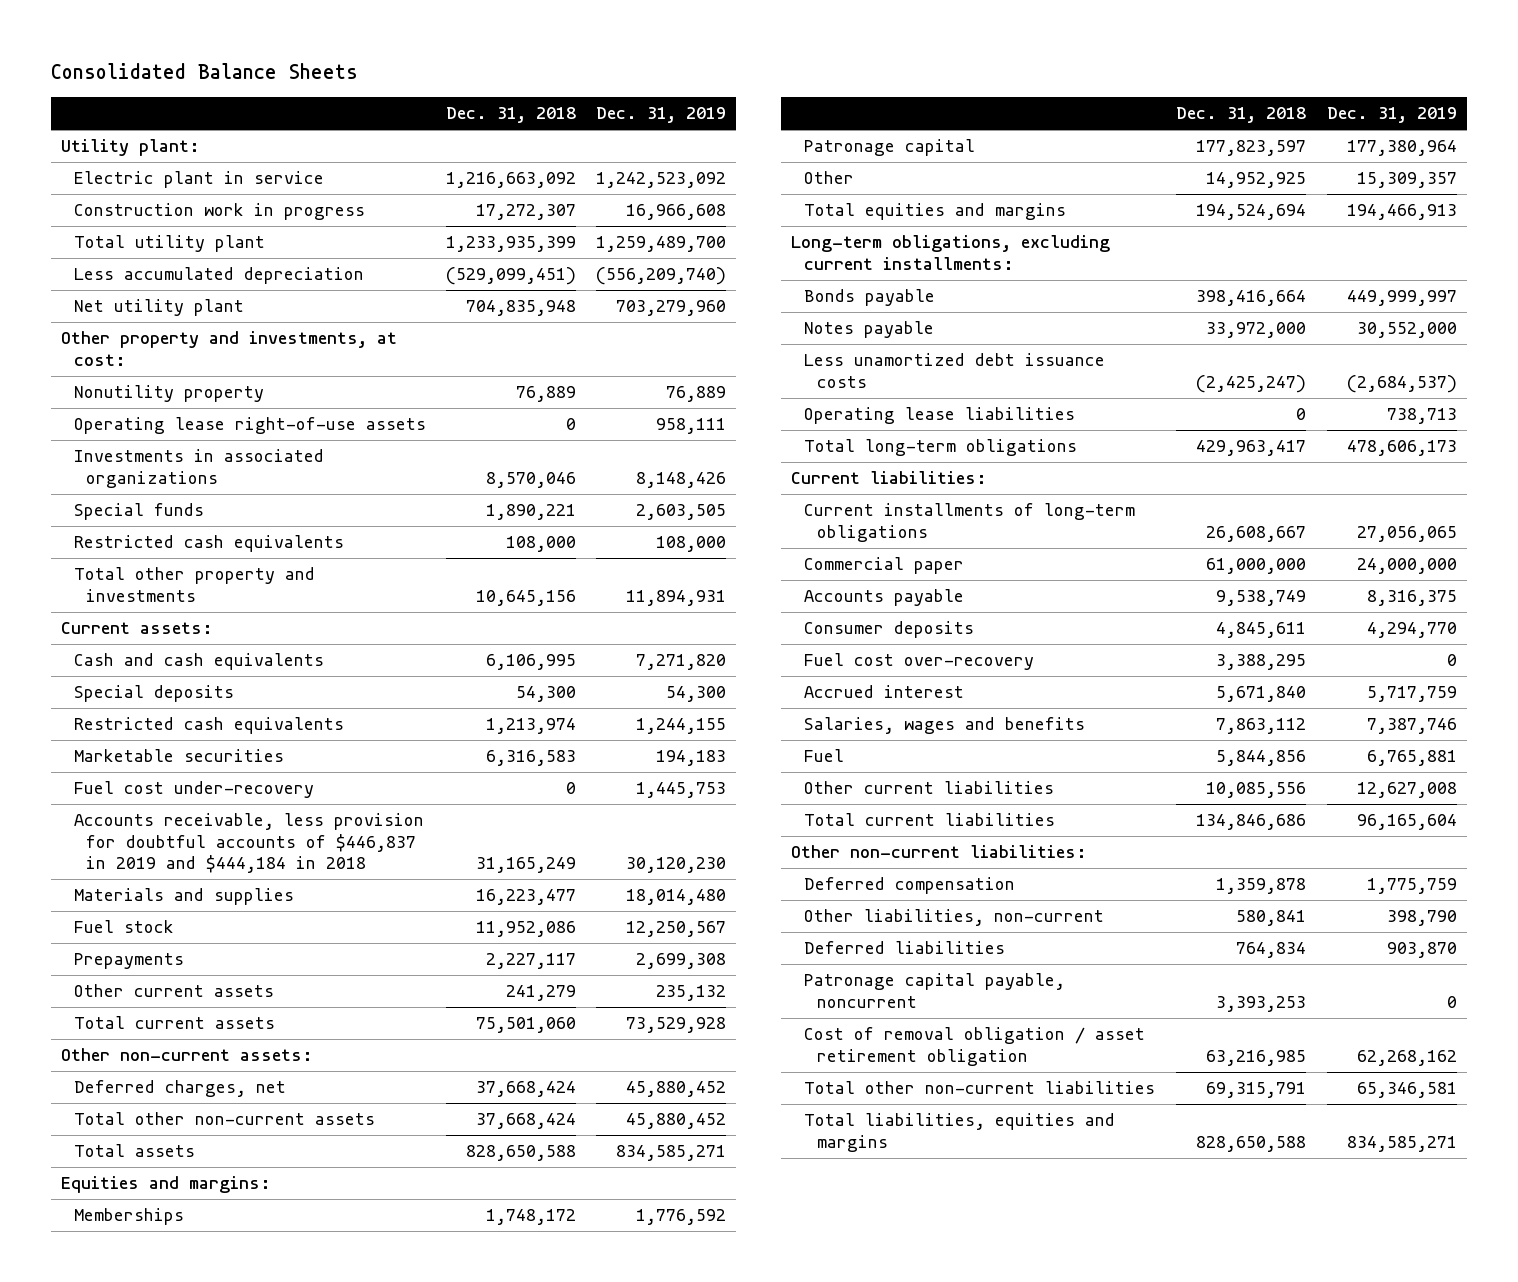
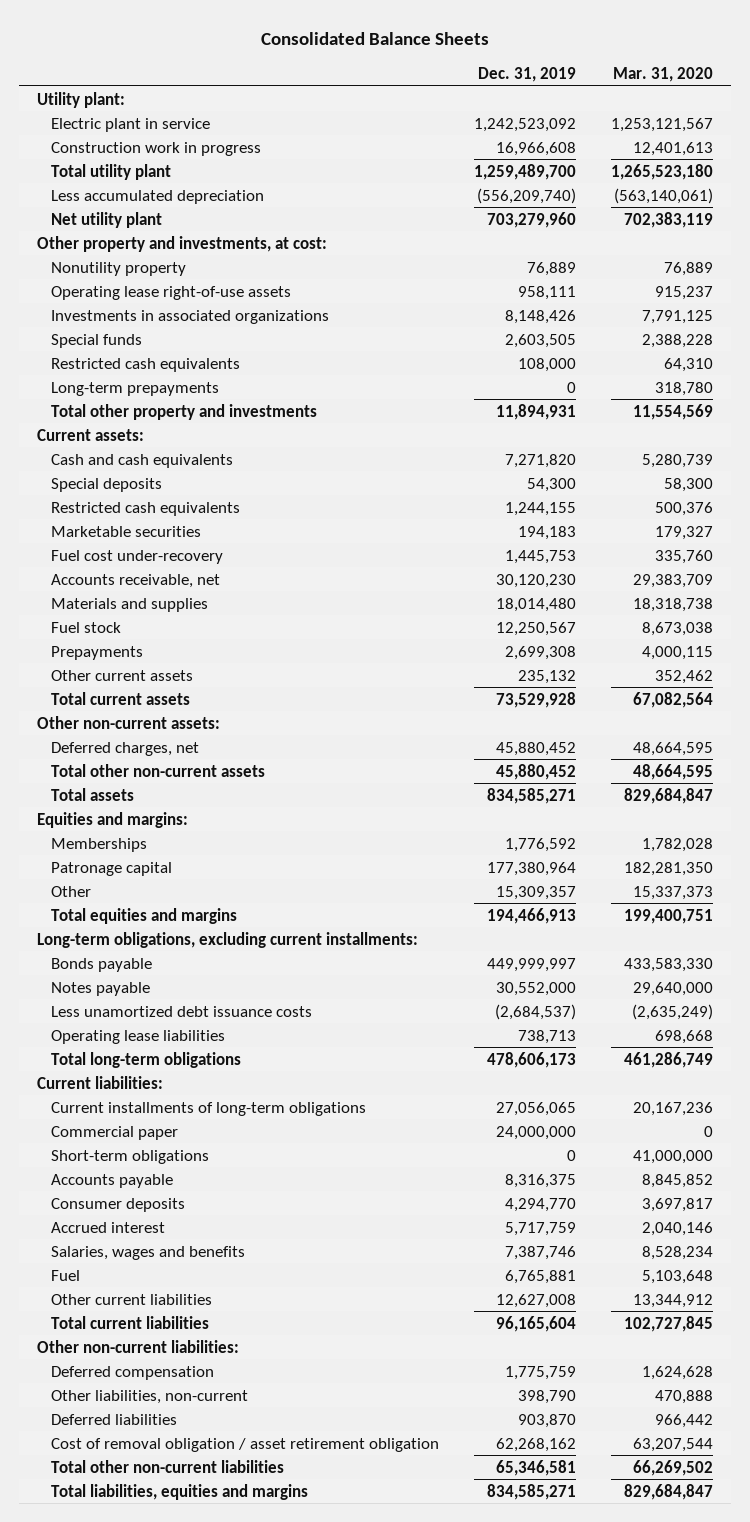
- | Dec. 31, 2018 | Dec. 31, 2019
+ | Dec. 31, 2019 | Mar. 31, 2020
+ Long-term prepayments | 0 | 318,780
- Accounts receivable, less provision for doubtful accounts of $446,837 in 2019 and $444,184 in 2018 | 31,165,249 | 30,120,230
+ Accounts receivable, net | 30,120,230 | 29,383,709
+ Short-term obligations | 0 | 41,000,000
- Fuel cost over-recovery | 3,388,295 | 0
- Patronage capital payable, noncurrent | 3,393,253 | 0

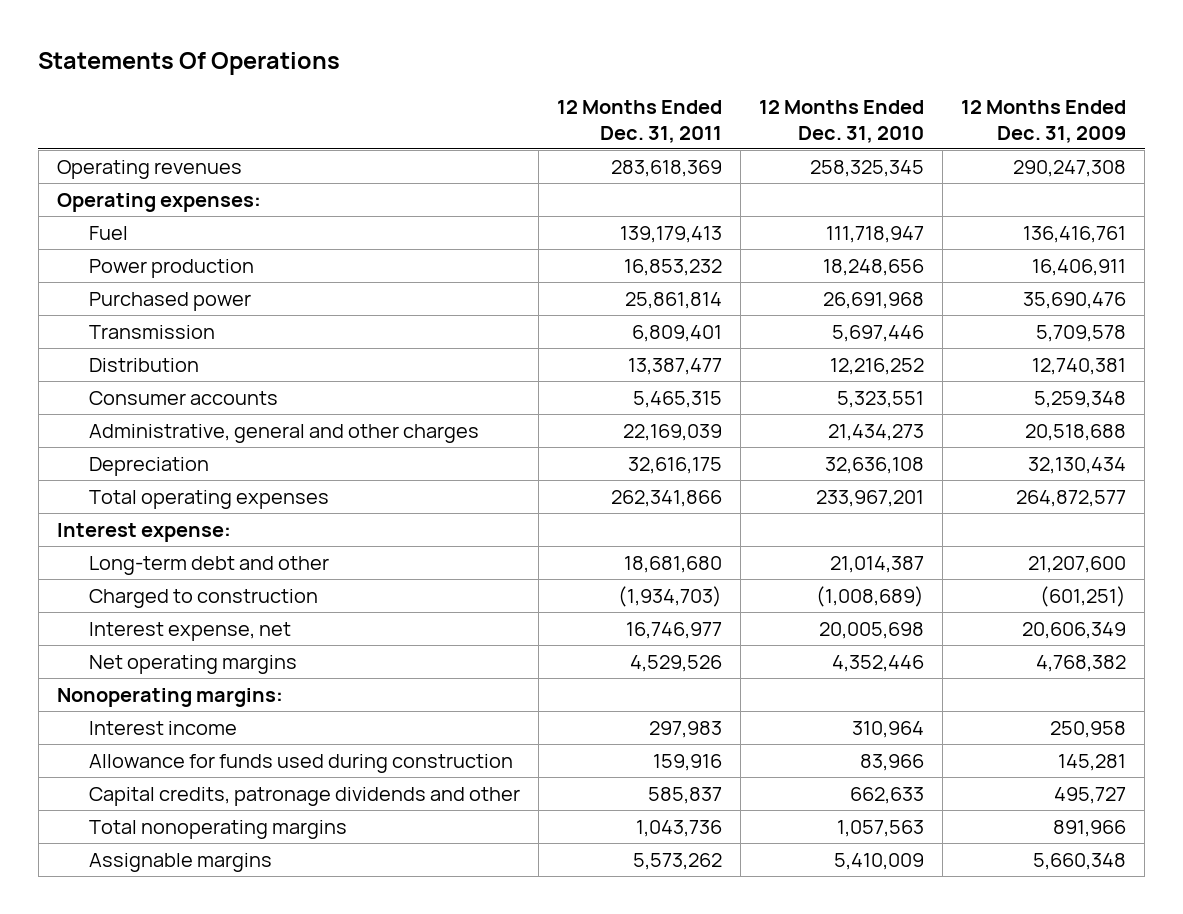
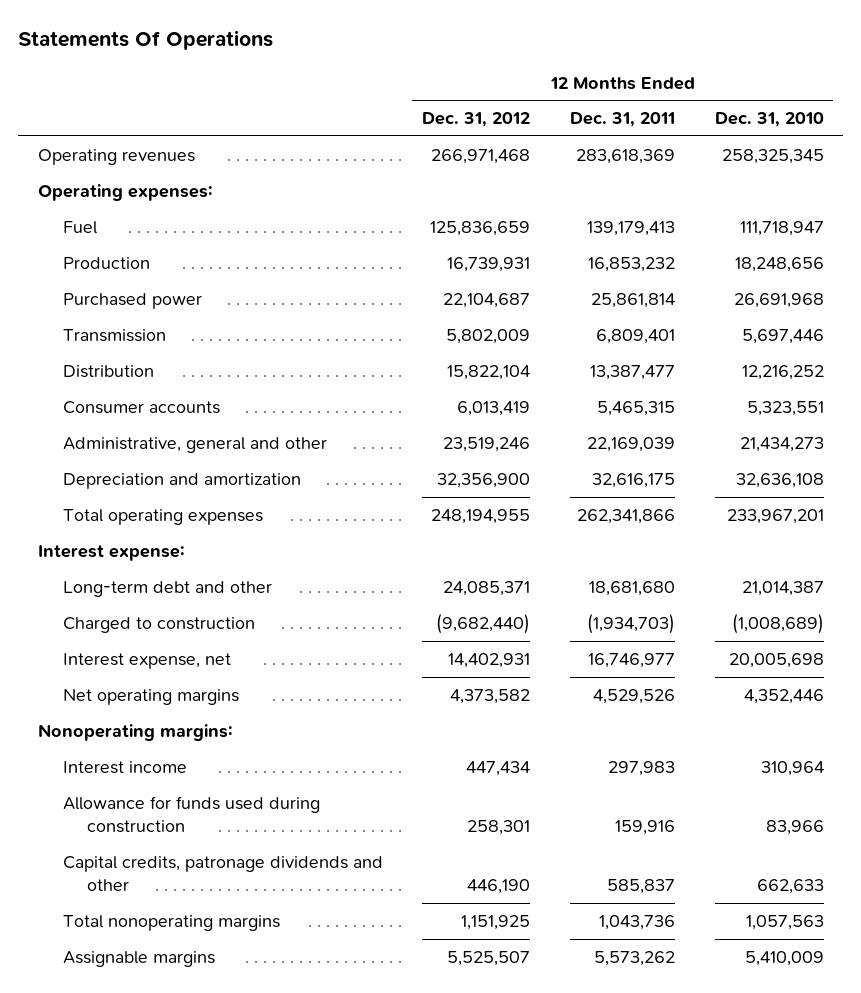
- | 12 Months Ended Dec. 31, 2011 | 12 Months Ended Dec. 31, 2010 | 12 Months Ended Dec. 31, 2009
+ | 12 Months Ended Dec. 31, 2012 | 12 Months Ended Dec. 31, 2011 | 12 Months Ended Dec. 31, 2010
- Power production | 16,853,232 | 18,248,656 | 16,406,911
+ Production | 16,739,931 | 16,853,232 | 18,248,656
- Administrative, general and other charges | 22,169,039 | 21,434,273 | 20,518,688
- Depreciation | 32,616,175 | 32,636,108 | 32,130,434
+ Administrative, general and other | 23,519,246 | 22,169,039 | 21,434,273
+ Depreciation and amortization | 32,356,900 | 32,616,175 | 32,636,108

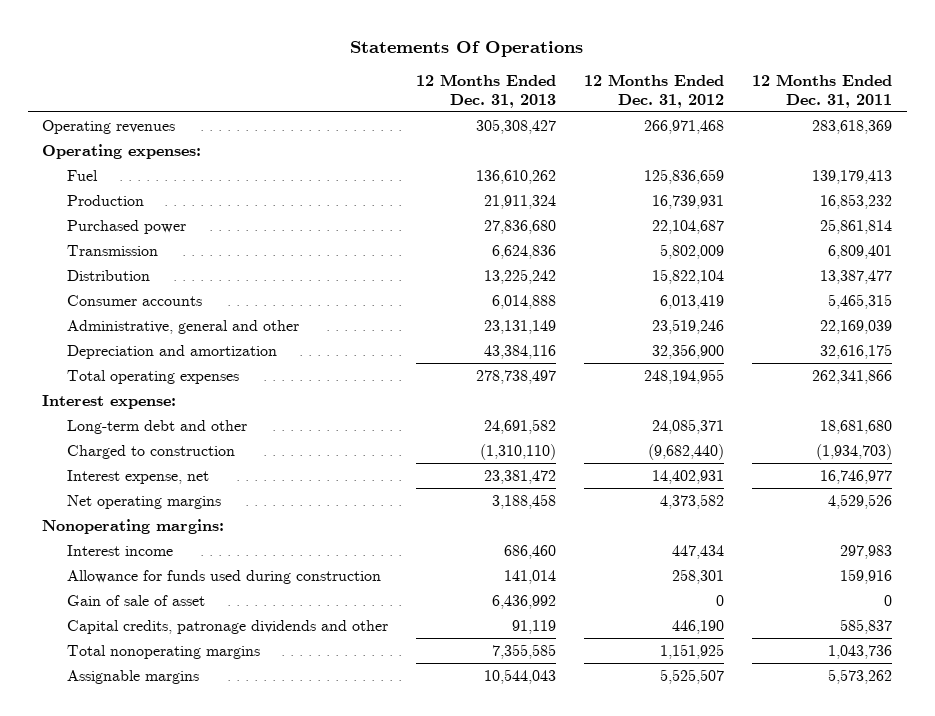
- | 12 Months Ended Dec. 31, 2012 | 12 Months Ended Dec. 31, 2011 | 12 Months Ended Dec. 31, 2010
+ | 12 Months Ended Dec. 31, 2013 | 12 Months Ended Dec. 31, 2012 | 12 Months Ended Dec. 31, 2011
+ Gain of sale of asset | 6,436,992 | 0 | 0

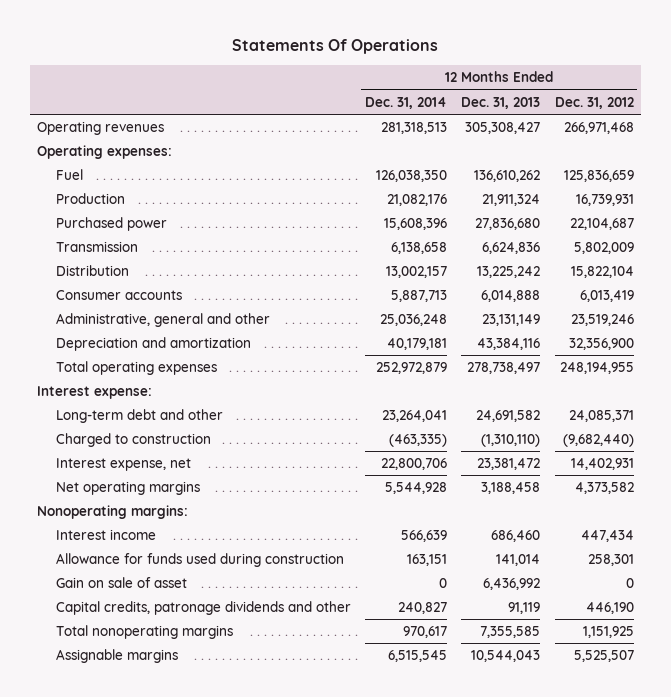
- | 12 Months Ended Dec. 31, 2013 | 12 Months Ended Dec. 31, 2012 | 12 Months Ended Dec. 31, 2011
+ | 12 Months Ended Dec. 31, 2014 | 12 Months Ended Dec. 31, 2013 | 12 Months Ended Dec. 31, 2012
- Gain of sale of asset | 6,436,992 | 0 | 0
+ Gain on sale of asset | 0 | 6,436,992 | 0

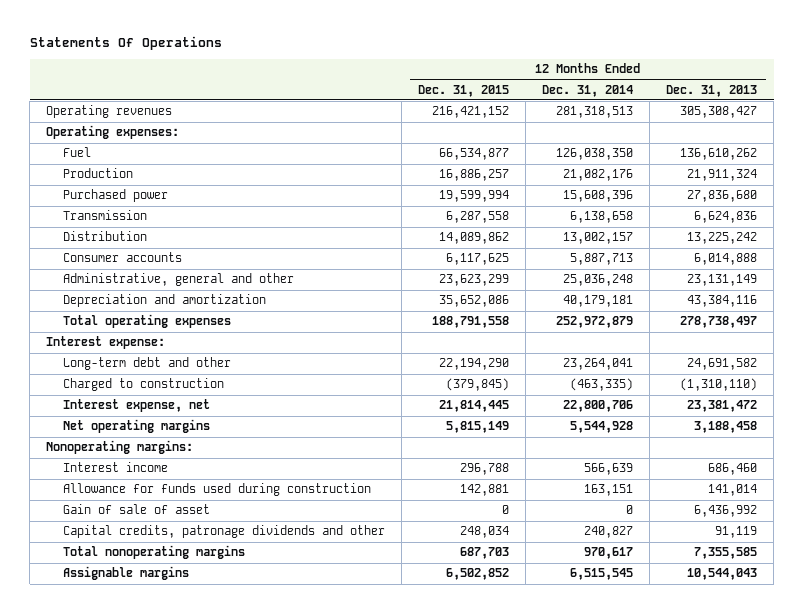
- | 12 Months Ended Dec. 31, 2014 | 12 Months Ended Dec. 31, 2013 | 12 Months Ended Dec. 31, 2012
+ | 12 Months Ended Dec. 31, 2015 | 12 Months Ended Dec. 31, 2014 | 12 Months Ended Dec. 31, 2013
- Gain on sale of asset | 0 | 6,436,992 | 0
+ Gain of sale of asset | 0 | 0 | 6,436,992

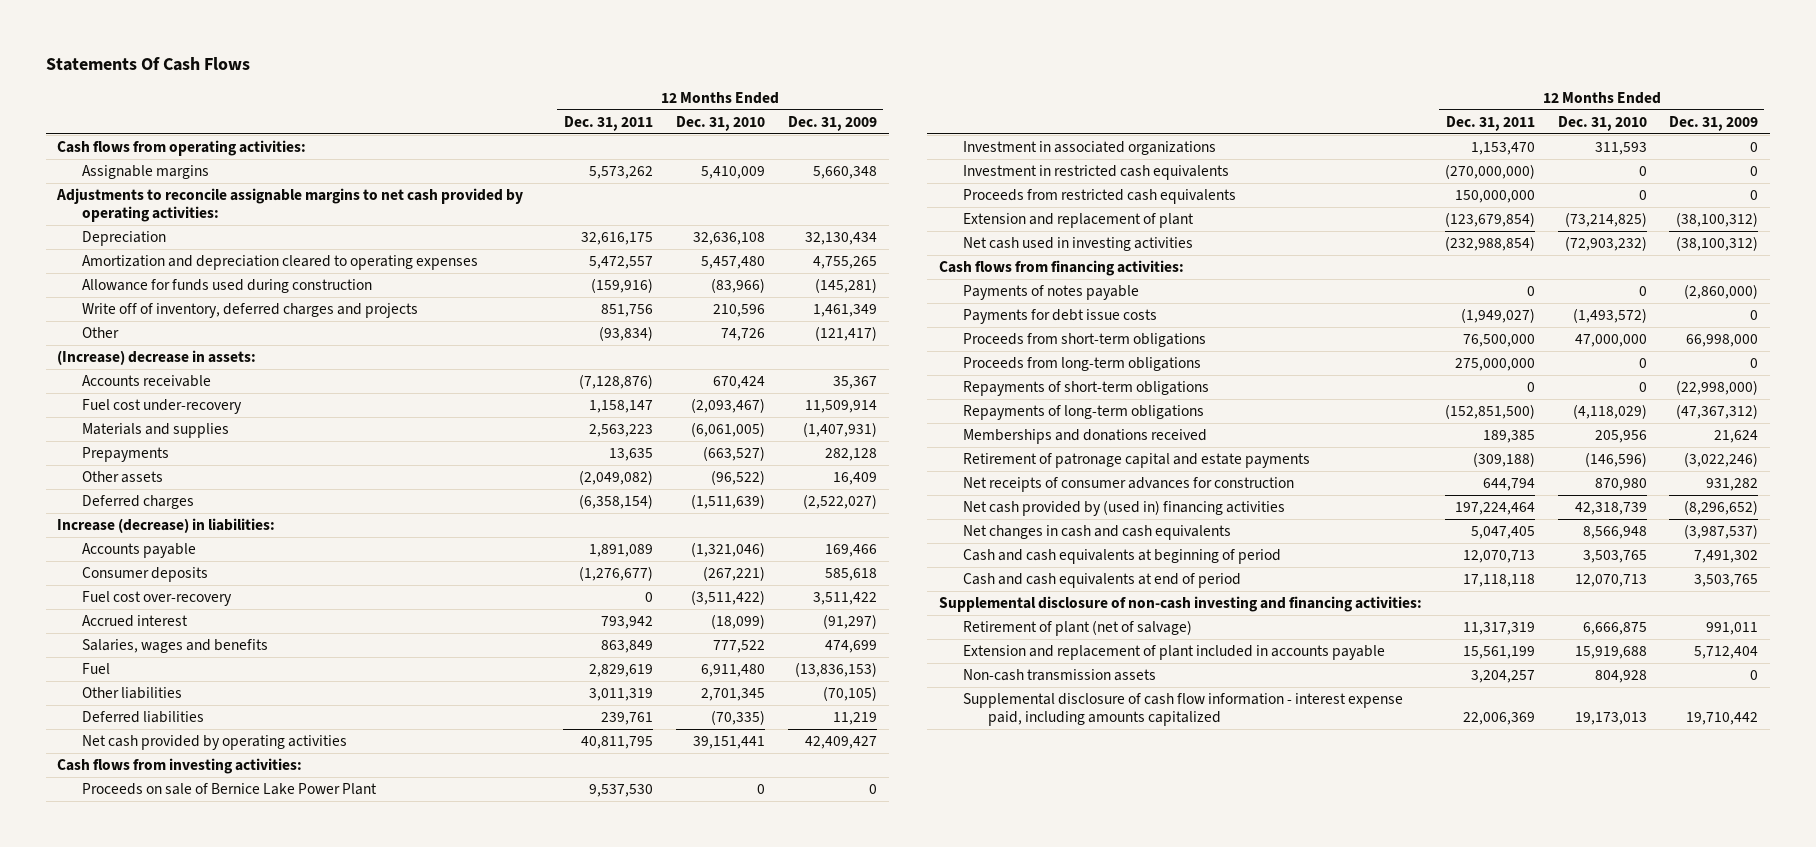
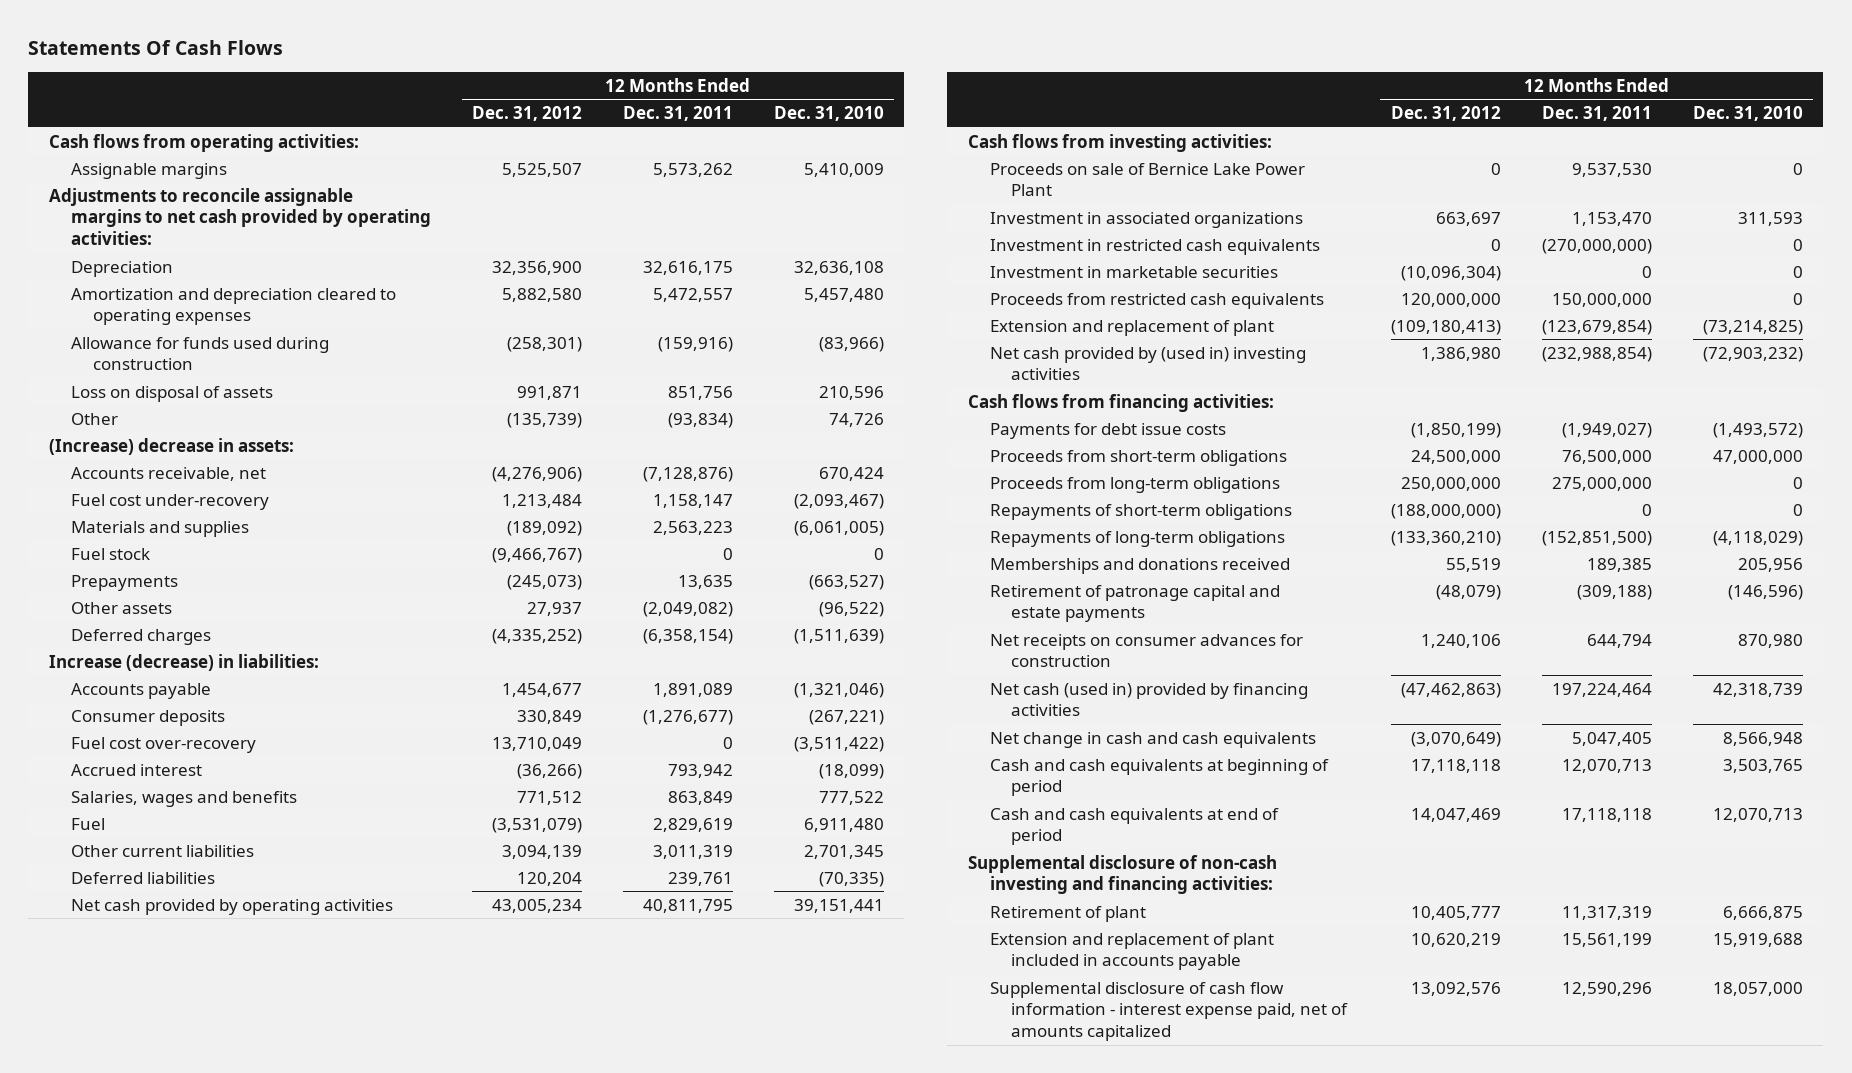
- | 12 Months Ended Dec. 31, 2011 | 12 Months Ended Dec. 31, 2010 | 12 Months Ended Dec. 31, 2009
+ | 12 Months Ended Dec. 31, 2012 | 12 Months Ended Dec. 31, 2011 | 12 Months Ended Dec. 31, 2010
- Write off of inventory, deferred charges and projects | 851,756 | 210,596 | 1,461,349
+ Loss on disposal of assets | 991,871 | 851,756 | 210,596
- Accounts receivable | (7,128,876) | 670,424 | 35,367
+ Accounts receivable, net | (4,276,906) | (7,128,876) | 670,424
+ Fuel stock | (9,466,767) | 0 | 0
- Other liabilities | 3,011,319 | 2,701,345 | (70,105)
+ Other current liabilities | 3,094,139 | 3,011,319 | 2,701,345
+ Investment in marketable securities | (10,096,304) | 0 | 0
- Net cash used in investing activities | (232,988,854) | (72,903,232) | (38,100,312)
+ Net cash provided by (used in) investing activities | 1,386,980 | (232,988,854) | (72,903,232)
- Payments of notes payable | 0 | 0 | (2,860,000)
- Net receipts of consumer advances for construction | 644,794 | 870,980 | 931,282
- Net cash provided by (used in) financing activities | 197,224,464 | 42,318,739 | (8,296,652)
- Net changes in cash and cash equivalents | 5,047,405 | 8,566,948 | (3,987,537)
+ Net receipts on consumer advances for construction | 1,240,106 | 644,794 | 870,980
+ Net cash (used in) provided by financing activities | (47,462,863) | 197,224,464 | 42,318,739
+ Net change in cash and cash equivalents | (3,070,649) | 5,047,405 | 8,566,948
- Retirement of plant (net of salvage) | 11,317,319 | 6,666,875 | 991,011
+ Retirement of plant | 10,405,777 | 11,317,319 | 6,666,875
- Non-cash transmission assets | 3,204,257 | 804,928 | 0
- Supplemental disclosure of cash flow information - interest expense paid, including amounts capitalized | 22,006,369 | 19,173,013 | 19,710,442
+ Supplemental disclosure of cash flow information - interest expense paid, net of amounts capitalized | 13,092,576 | 12,590,296 | 18,057,000

